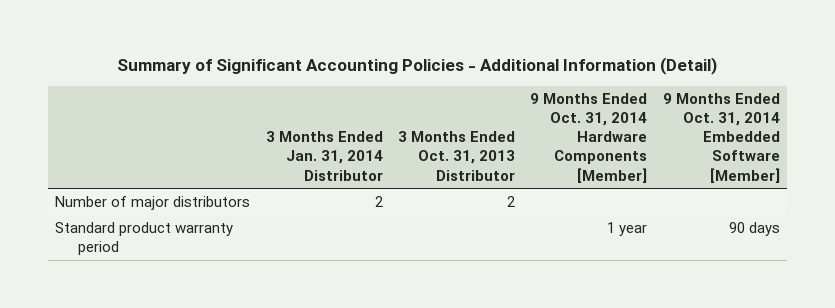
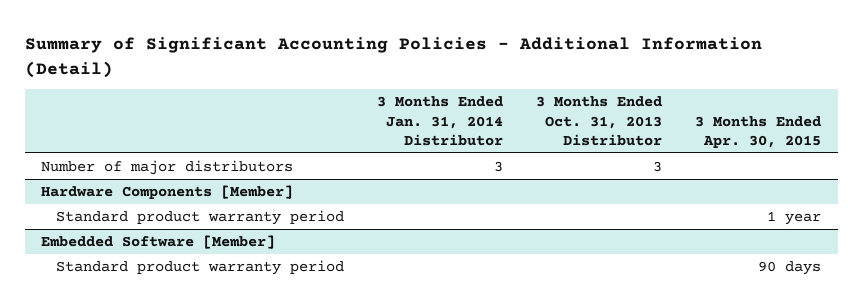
- | 3 Months Ended Jan. 31, 2014 Distributor | 3 Months Ended Oct. 31, 2013 Distributor | 9 Months Ended Oct. 31, 2014 Hardware Components [Member] | 9 Months Ended Oct. 31, 2014 Embedded Software [Member]
+ | 3 Months Ended Jan. 31, 2014 Distributor | 3 Months Ended Oct. 31, 2013 Distributor | 3 Months Ended Apr. 30, 2015
- Number of major distributors | 2 | 2 | |
- Standard product warranty period | | | 1 year | 90 days
+ Number of major distributors | 3 | 3 |
+ Hardware Components [Member]
+ Standard product warranty period | | | 1 year
+ Embedded Software [Member]
+ Standard product warranty period | | | 90 days

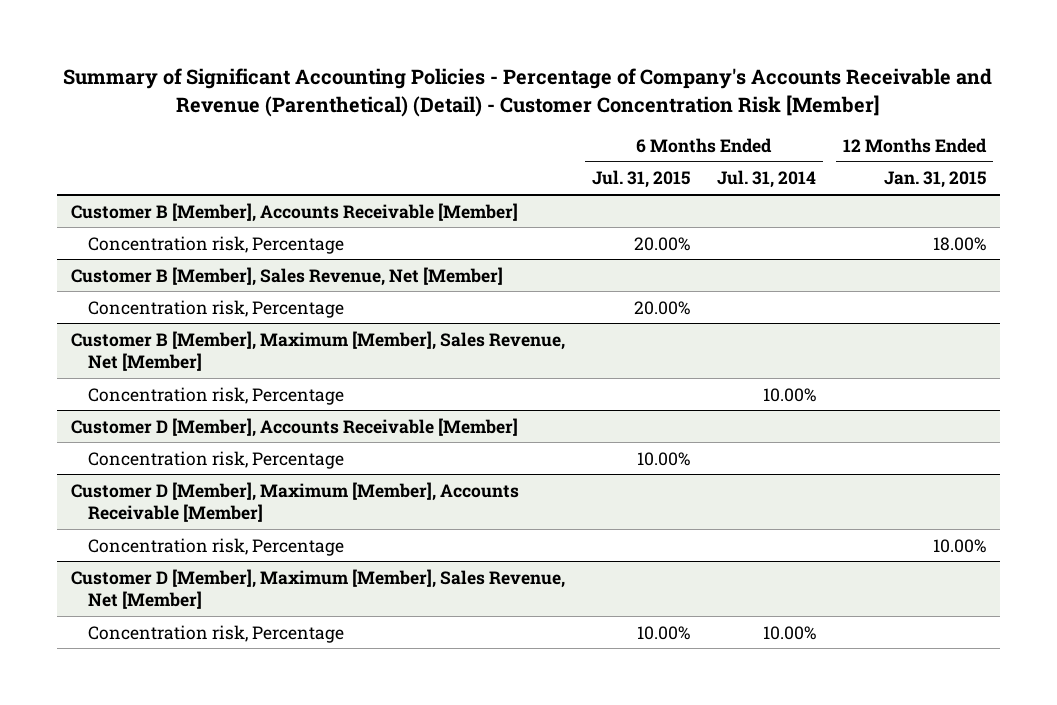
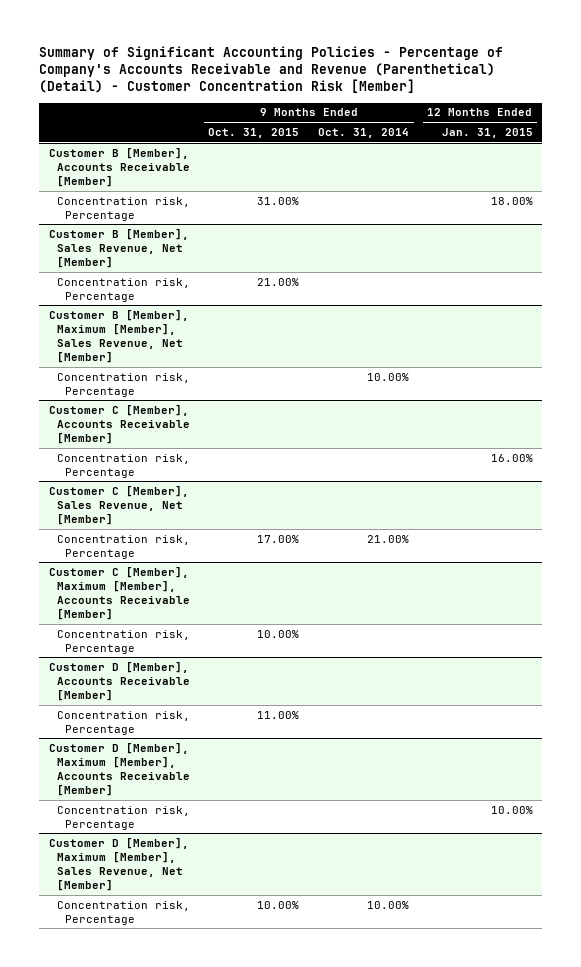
- | 6 Months Ended Jul. 31, 2015 | 6 Months Ended Jul. 31, 2014 | 12 Months Ended Jan. 31, 2015
+ | 9 Months Ended Oct. 31, 2015 | 9 Months Ended Oct. 31, 2014 | 12 Months Ended Jan. 31, 2015
+ Customer C [Member], Accounts Receivable [Member]
+ Concentration risk, Percentage | | | 16.00%
+ Customer C [Member], Sales Revenue, Net [Member]
+ Concentration risk, Percentage | 17.00% | 21.00% |
+ Customer C [Member], Maximum [Member], Accounts Receivable [Member]
+ Concentration risk, Percentage | 10.00% | |

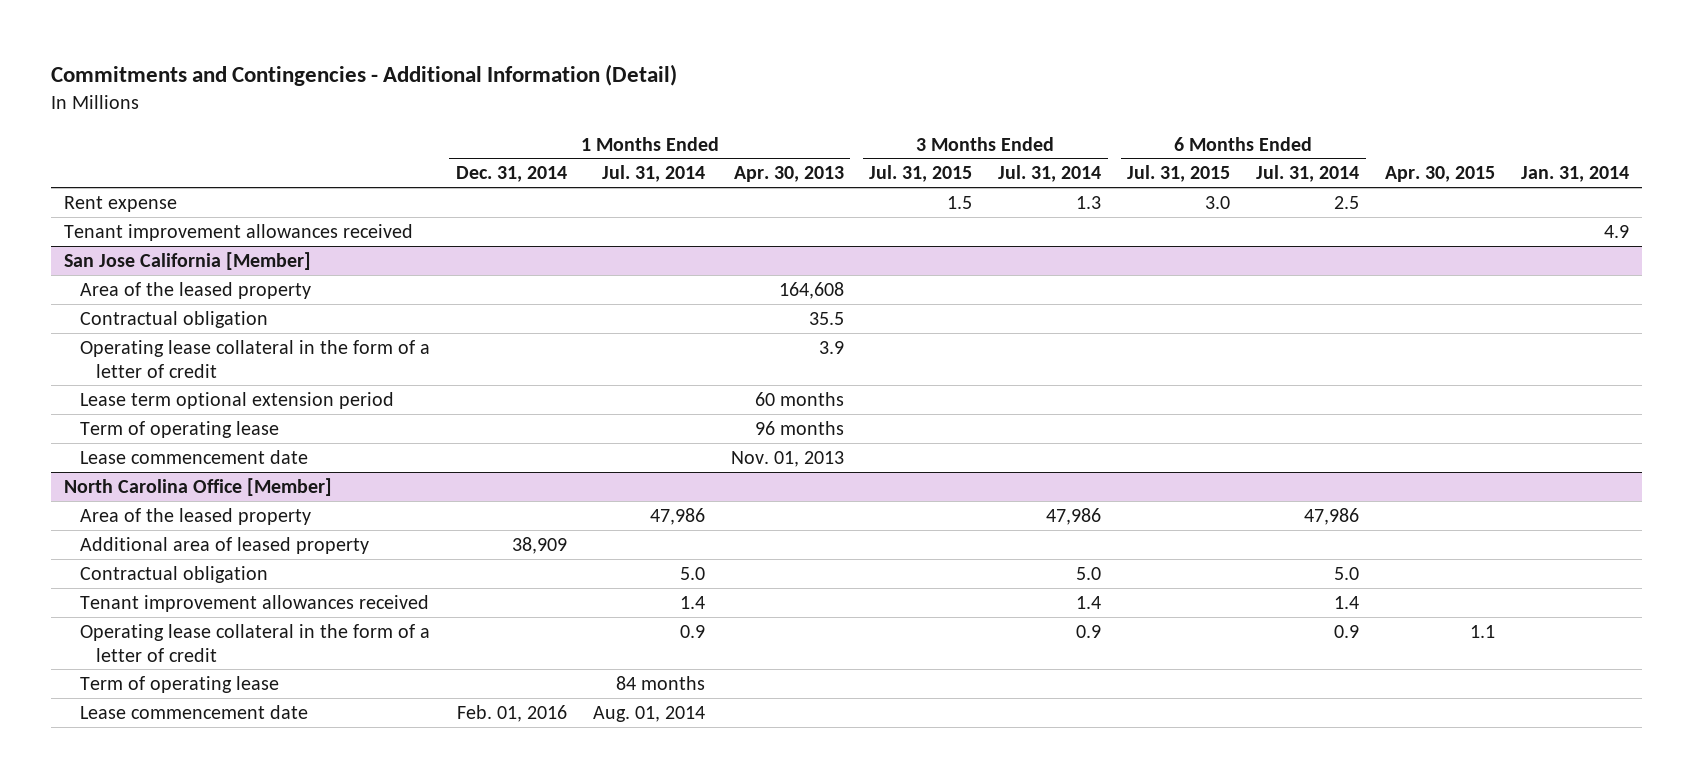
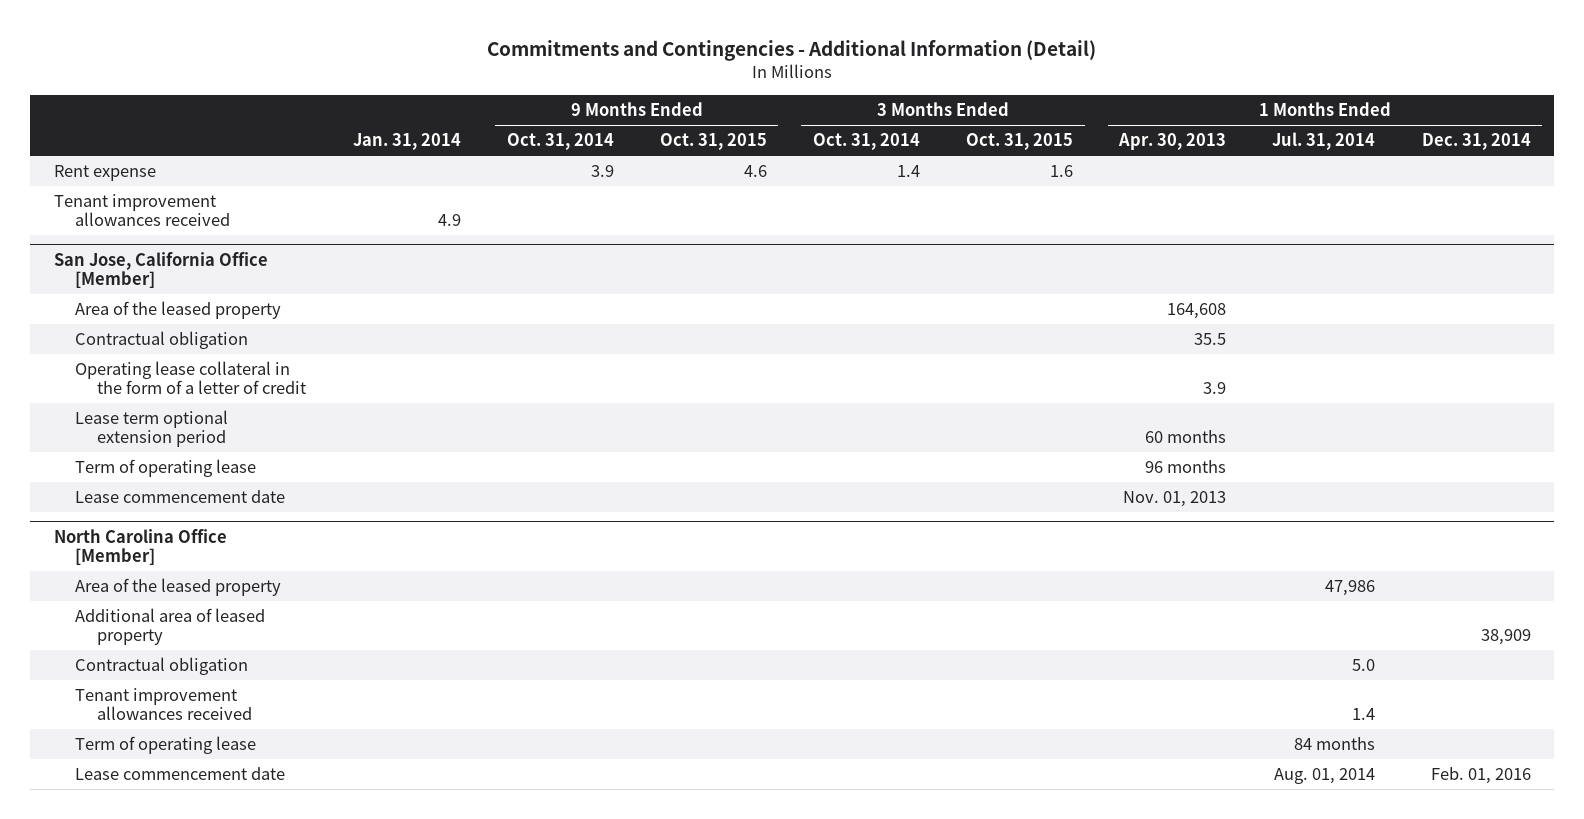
- | 1 Months Ended Dec. 31, 2014 | 1 Months Ended Jul. 31, 2014 | 1 Months Ended Apr. 30, 2013 | 3 Months Ended Jul. 31, 2015 | 3 Months Ended Jul. 31, 2014 | 6 Months Ended Jul. 31, 2015 | 6 Months Ended Jul. 31, 2014 | Apr. 30, 2015 | Jan. 31, 2014
+ | Jan. 31, 2014 | 9 Months Ended Oct. 31, 2014 | 9 Months Ended Oct. 31, 2015 | 3 Months Ended Oct. 31, 2014 | 3 Months Ended Oct. 31, 2015 | 1 Months Ended Apr. 30, 2013 | 1 Months Ended Jul. 31, 2014 | 1 Months Ended Dec. 31, 2014
- San Jose California [Member]
+ San Jose, California Office [Member]
@ North Carolina Office [Member]
- Operating lease collateral in the form of a letter of credit | | 0.9 | | | 0.9 | | 0.9 | 1.1 |

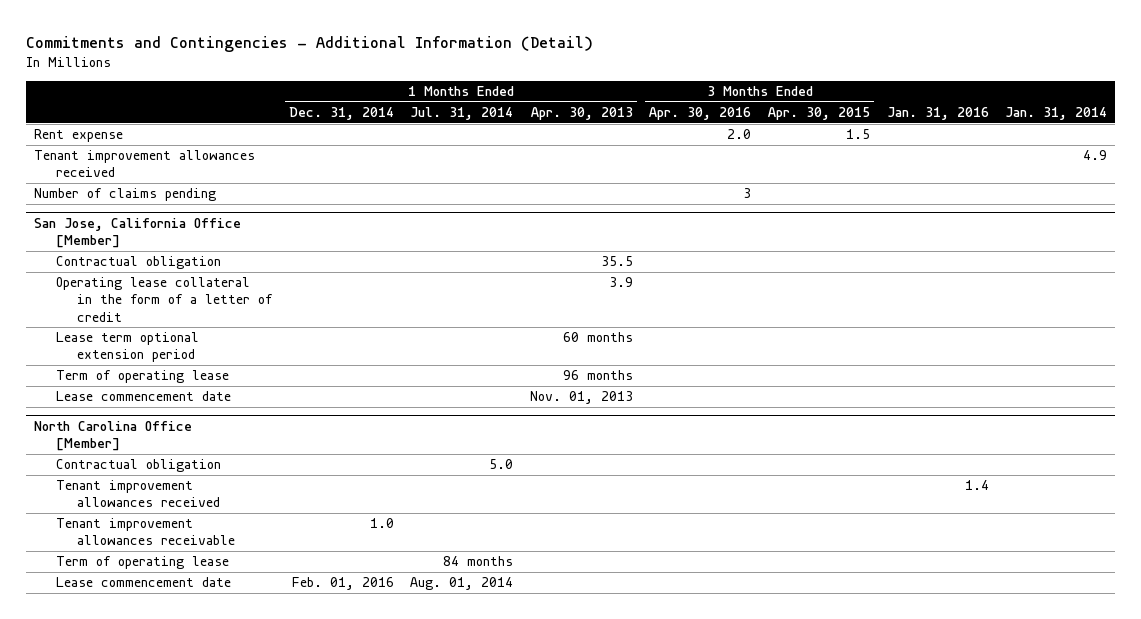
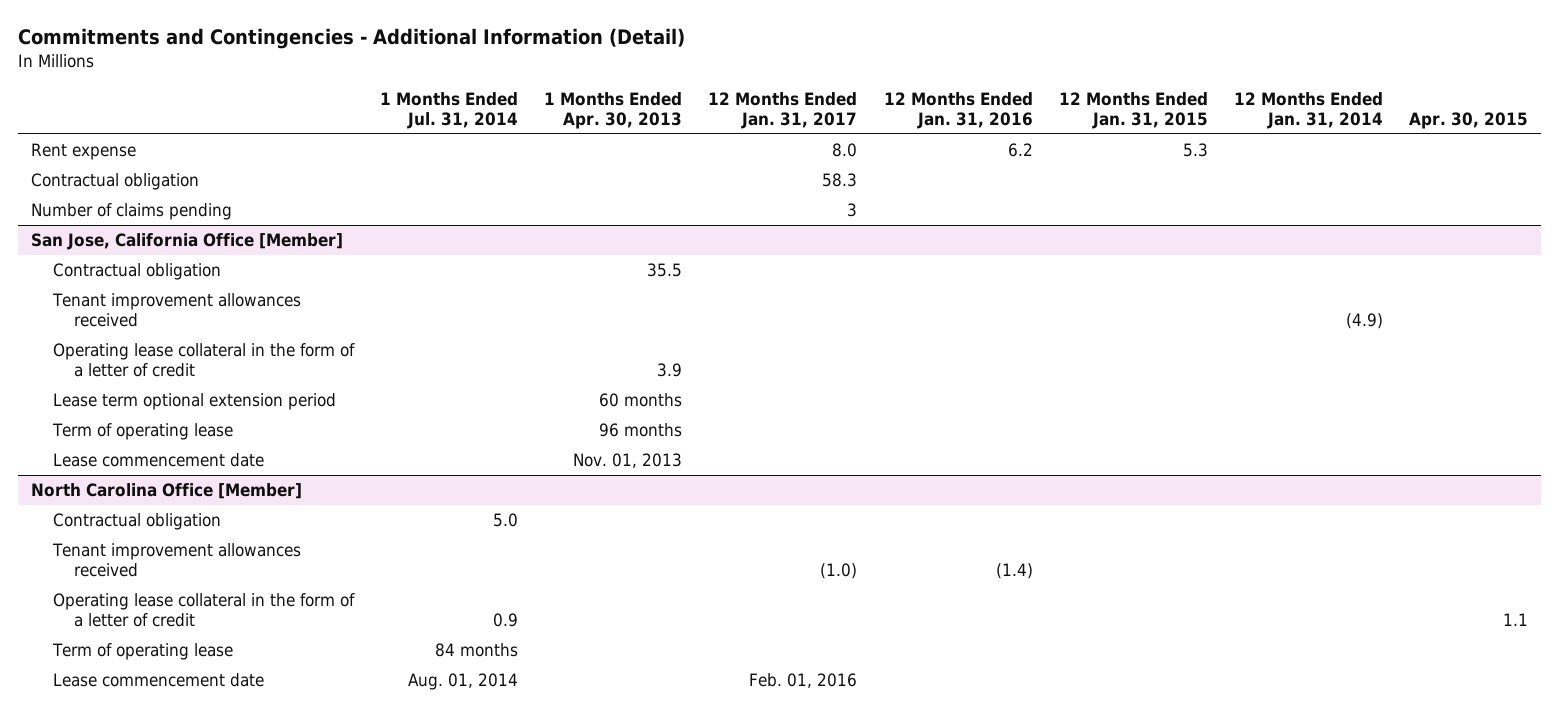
- | 1 Months Ended Dec. 31, 2014 | 1 Months Ended Jul. 31, 2014 | 1 Months Ended Apr. 30, 2013 | 3 Months Ended Apr. 30, 2016 | 3 Months Ended Apr. 30, 2015 | Jan. 31, 2016 | Jan. 31, 2014
+ | 1 Months Ended Jul. 31, 2014 | 1 Months Ended Apr. 30, 2013 | 12 Months Ended Jan. 31, 2017 | 12 Months Ended Jan. 31, 2016 | 12 Months Ended Jan. 31, 2015 | 12 Months Ended Jan. 31, 2014 | Apr. 30, 2015
- Tenant improvement allowances received | | | | | | | 4.9
+ Contractual obligation | | | 58.3 | | | |
@ San Jose, California Office [Member]
+ Tenant improvement allowances received | | | | | | (4.9) |
@ North Carolina Office [Member]
- Tenant improvement allowances receivable | 1.0 | | | | | |
+ Operating lease collateral in the form of a letter of credit | 0.9 | | | | | | 1.1

